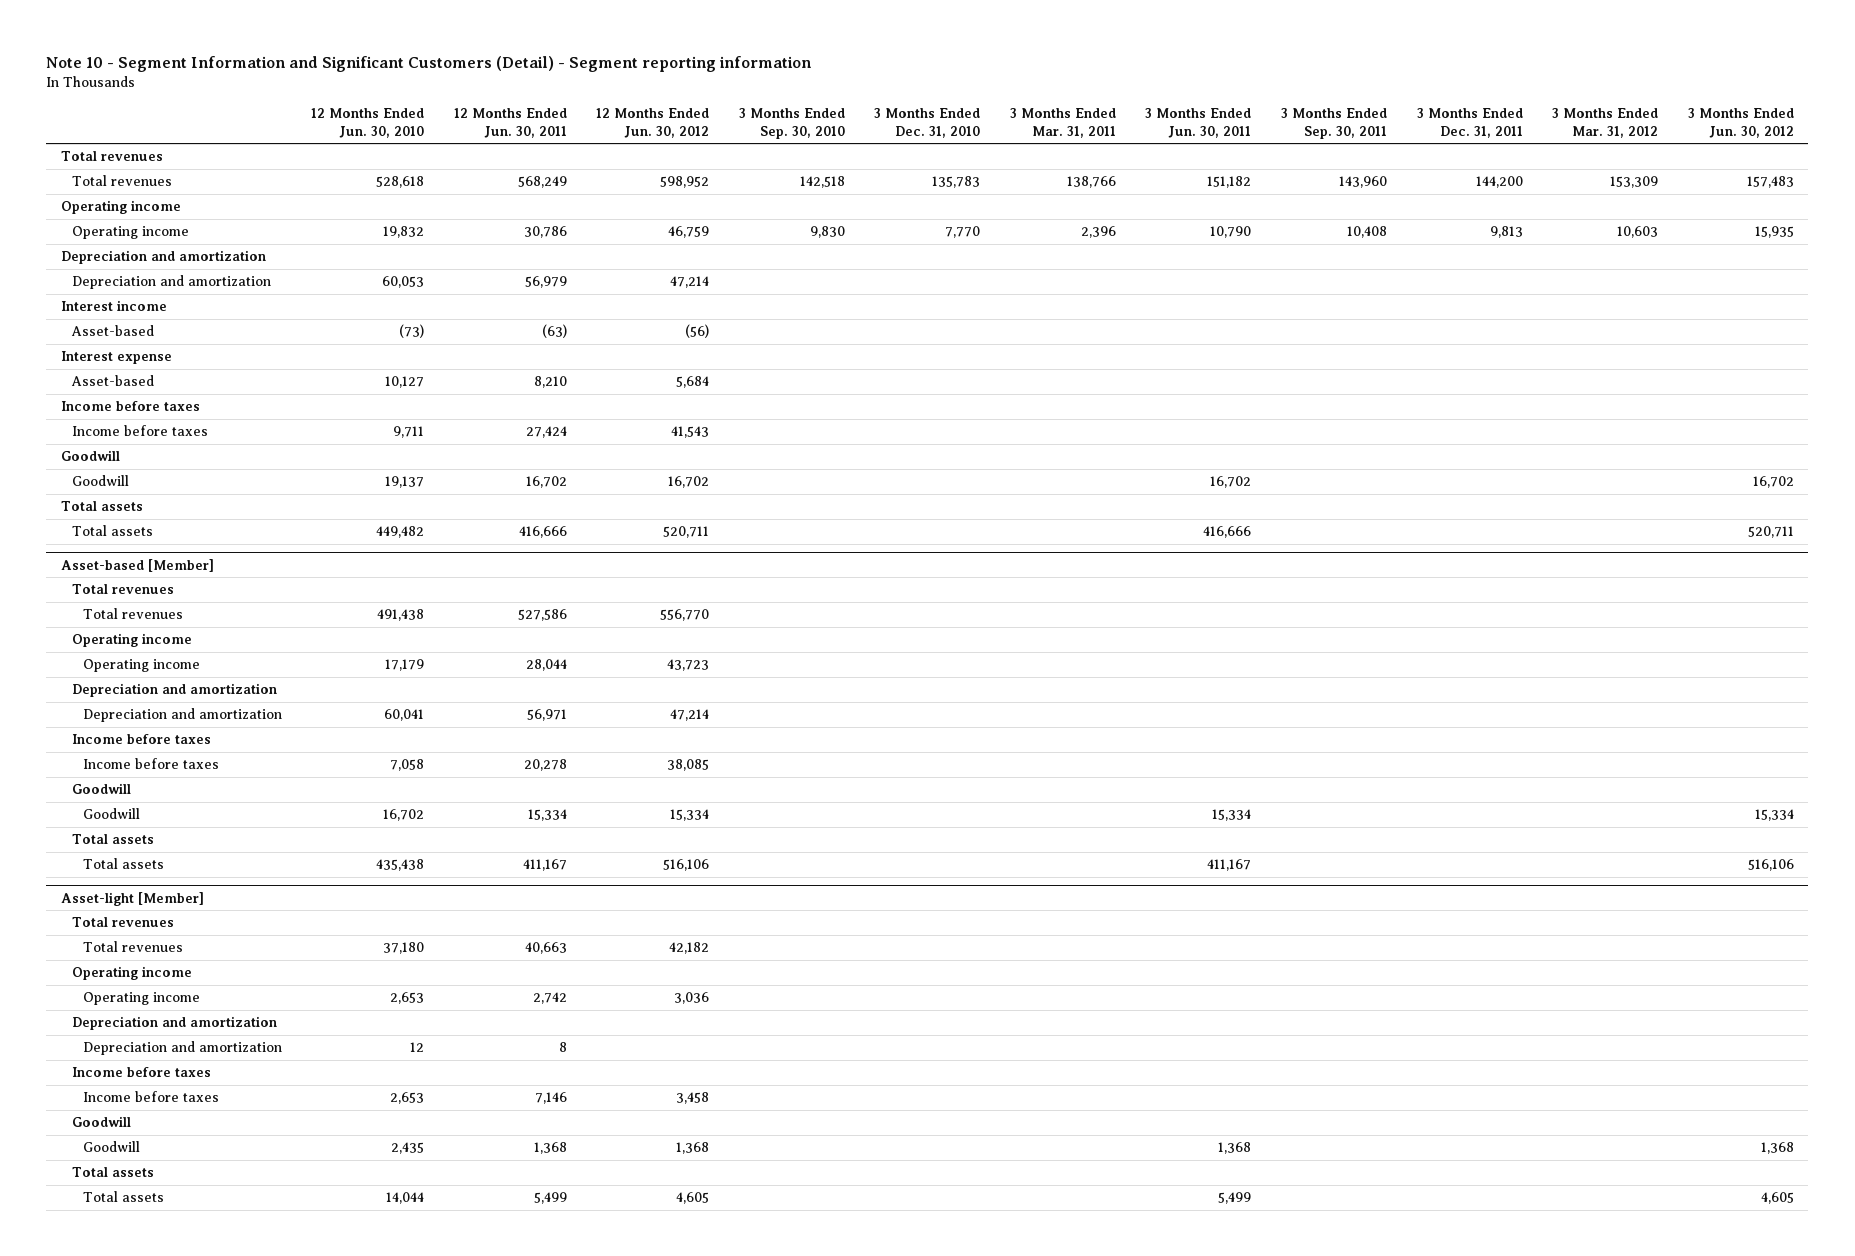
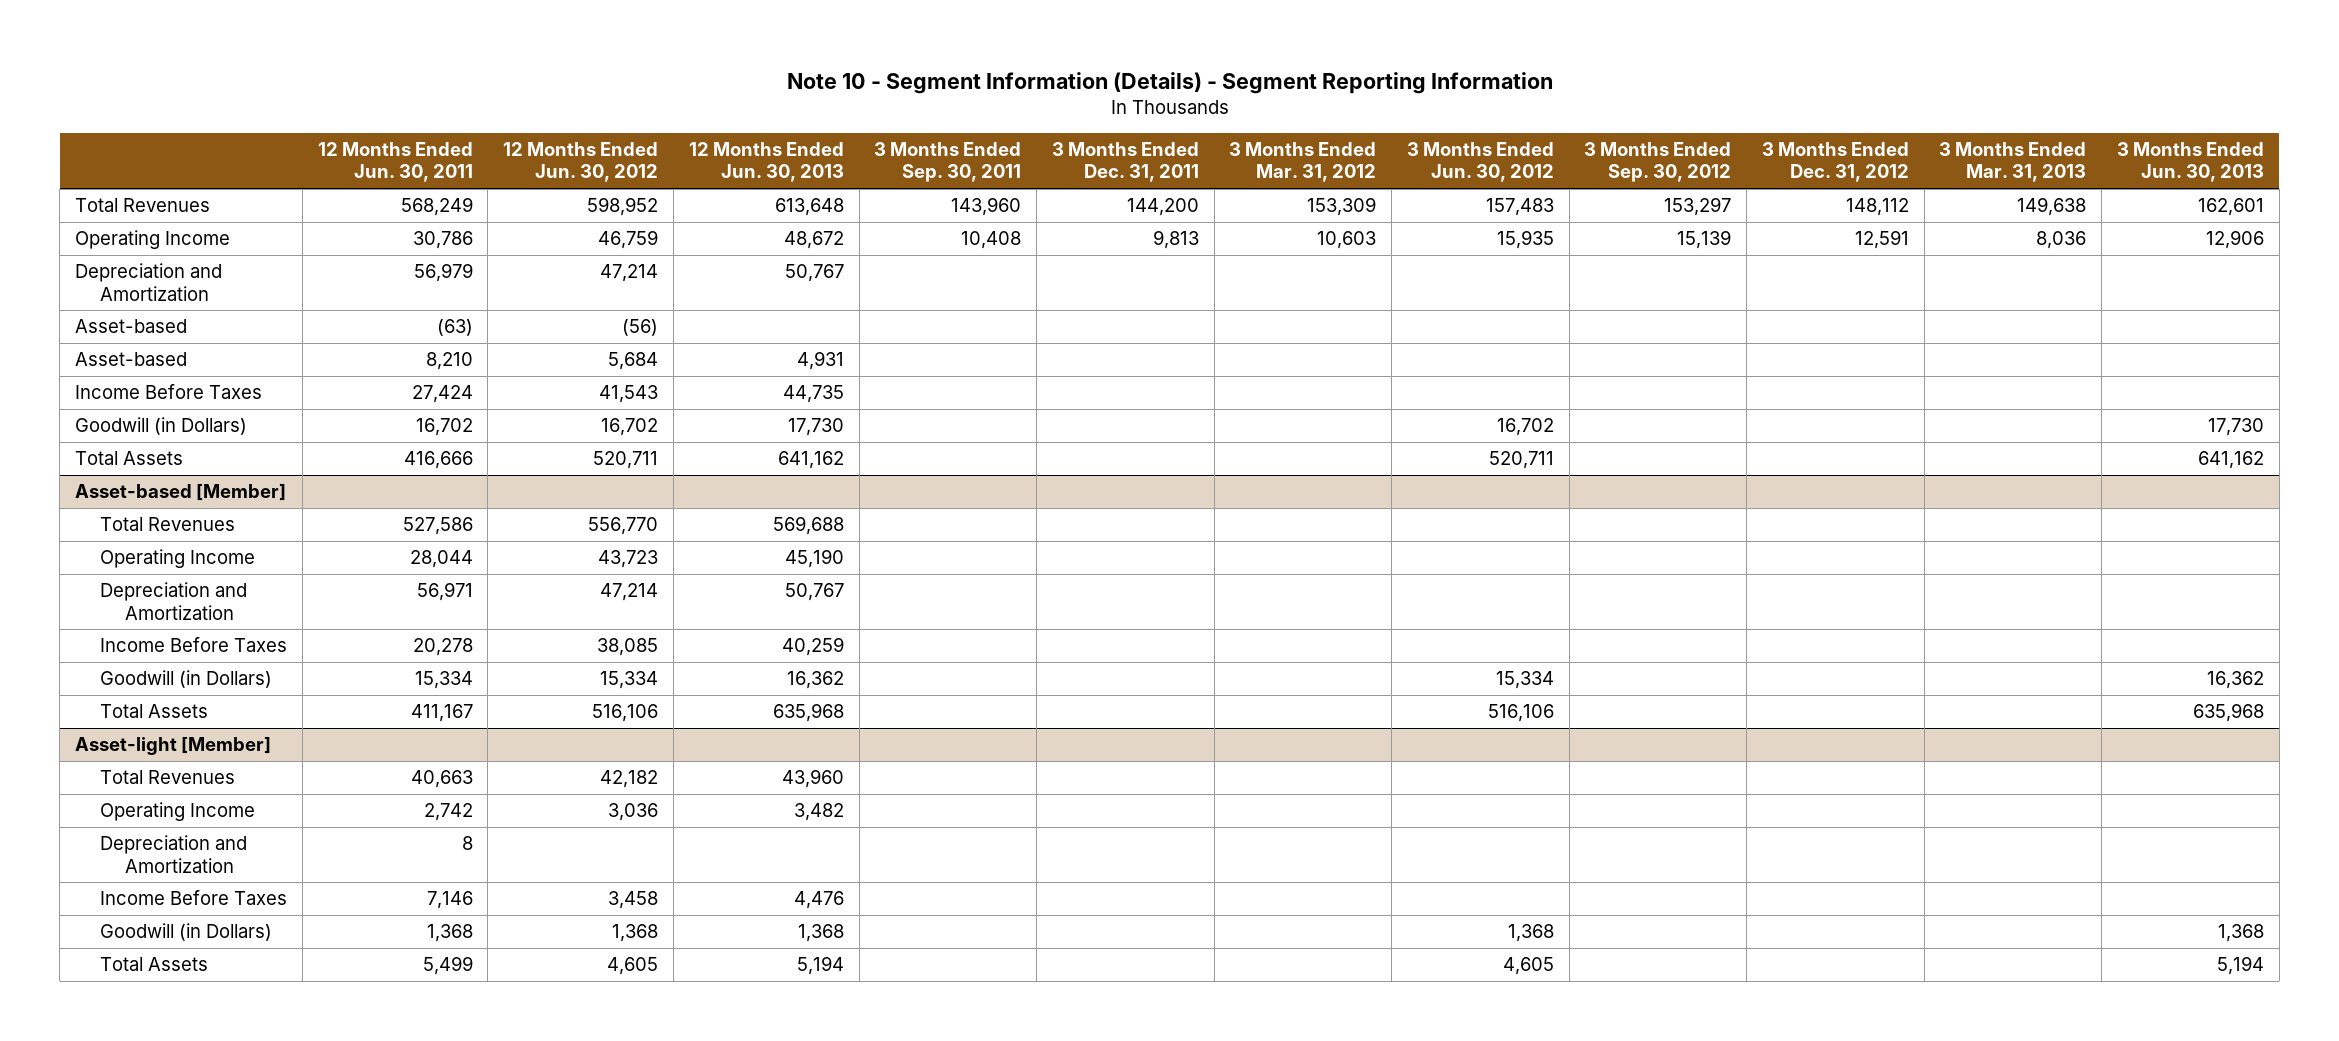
- Note 10 - Segment Information and Significant Customers (Detail) - Segment reporting information
+ Note 10 - Segment Information (Details) - Segment Reporting Information
- | 12 Months Ended Jun. 30, 2010 | 12 Months Ended Jun. 30, 2011 | 12 Months Ended Jun. 30, 2012 | 3 Months Ended Sep. 30, 2010 | 3 Months Ended Dec. 31, 2010 | 3 Months Ended Mar. 31, 2011 | 3 Months Ended Jun. 30, 2011 | 3 Months Ended Sep. 30, 2011 | 3 Months Ended Dec. 31, 2011 | 3 Months Ended Mar. 31, 2012 | 3 Months Ended Jun. 30, 2012
+ | 12 Months Ended Jun. 30, 2011 | 12 Months Ended Jun. 30, 2012 | 12 Months Ended Jun. 30, 2013 | 3 Months Ended Sep. 30, 2011 | 3 Months Ended Dec. 31, 2011 | 3 Months Ended Mar. 31, 2012 | 3 Months Ended Jun. 30, 2012 | 3 Months Ended Sep. 30, 2012 | 3 Months Ended Dec. 31, 2012 | 3 Months Ended Mar. 31, 2013 | 3 Months Ended Jun. 30, 2013
- Total revenues
- Total revenues | 528,618 | 568,249 | 598,952 | 142,518 | 135,783 | 138,766 | 151,182 | 143,960 | 144,200 | 153,309 | 157,483
- Operating income
- Operating income | 19,832 | 30,786 | 46,759 | 9,830 | 7,770 | 2,396 | 10,790 | 10,408 | 9,813 | 10,603 | 15,935
- Depreciation and amortization
- Depreciation and amortization | 60,053 | 56,979 | 47,214 | | | | | | | |
- Interest income
+ Total Revenues | 568,249 | 598,952 | 613,648 | 143,960 | 144,200 | 153,309 | 157,483 | 153,297 | 148,112 | 149,638 | 162,601
+ Operating Income | 30,786 | 46,759 | 48,672 | 10,408 | 9,813 | 10,603 | 15,935 | 15,139 | 12,591 | 8,036 | 12,906
+ Depreciation and Amortization | 56,979 | 47,214 | 50,767 | | | | | | | |
- Interest expense
- Income before taxes
- Income before taxes | 9,711 | 27,424 | 41,543 | | | | | | | |
- Goodwill
- Goodwill | 19,137 | 16,702 | 16,702 | | | | 16,702 | | | | 16,702
- Total assets
- Total assets | 449,482 | 416,666 | 520,711 | | | | 416,666 | | | | 520,711
+ Income Before Taxes | 27,424 | 41,543 | 44,735 | | | | | | | |
+ Goodwill (in Dollars) | 16,702 | 16,702 | 17,730 | | | | 16,702 | | | | 17,730
+ Total Assets | 416,666 | 520,711 | 641,162 | | | | 520,711 | | | | 641,162
@ Asset-based [Member]
- Total revenues
- Total revenues | 491,438 | 527,586 | 556,770 | | | | | | | |
- Operating income
- Operating income | 17,179 | 28,044 | 43,723 | | | | | | | |
- Depreciation and amortization
- Depreciation and amortization | 60,041 | 56,971 | 47,214 | | | | | | | |
- Income before taxes
- Income before taxes | 7,058 | 20,278 | 38,085 | | | | | | | |
- Goodwill
- Goodwill | 16,702 | 15,334 | 15,334 | | | | 15,334 | | | | 15,334
- Total assets
- Total assets | 435,438 | 411,167 | 516,106 | | | | 411,167 | | | | 516,106
+ Total Revenues | 527,586 | 556,770 | 569,688 | | | | | | | |
+ Operating Income | 28,044 | 43,723 | 45,190 | | | | | | | |
+ Depreciation and Amortization | 56,971 | 47,214 | 50,767 | | | | | | | |
+ Income Before Taxes | 20,278 | 38,085 | 40,259 | | | | | | | |
+ Goodwill (in Dollars) | 15,334 | 15,334 | 16,362 | | | | 15,334 | | | | 16,362
+ Total Assets | 411,167 | 516,106 | 635,968 | | | | 516,106 | | | | 635,968
@ Asset-light [Member]
- Total revenues
- Total revenues | 37,180 | 40,663 | 42,182 | | | | | | | |
- Operating income
- Operating income | 2,653 | 2,742 | 3,036 | | | | | | | |
- Depreciation and amortization
- Depreciation and amortization | 12 | 8 | | | | | | | | |
- Income before taxes
- Income before taxes | 2,653 | 7,146 | 3,458 | | | | | | | |
- Goodwill
- Goodwill | 2,435 | 1,368 | 1,368 | | | | 1,368 | | | | 1,368
- Total assets
- Total assets | 14,044 | 5,499 | 4,605 | | | | 5,499 | | | | 4,605
+ Total Revenues | 40,663 | 42,182 | 43,960 | | | | | | | |
+ Operating Income | 2,742 | 3,036 | 3,482 | | | | | | | |
+ Depreciation and Amortization | 8 | | | | | | | | | |
+ Income Before Taxes | 7,146 | 3,458 | 4,476 | | | | | | | |
+ Goodwill (in Dollars) | 1,368 | 1,368 | 1,368 | | | | 1,368 | | | | 1,368
+ Total Assets | 5,499 | 4,605 | 5,194 | | | | 4,605 | | | | 5,194

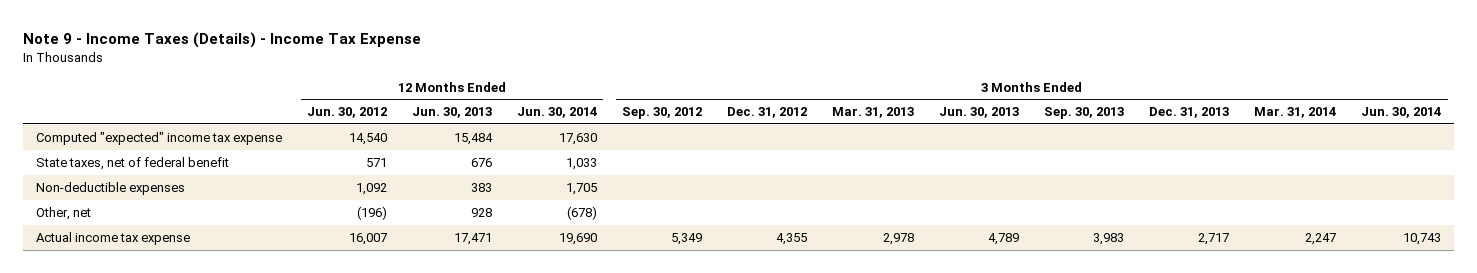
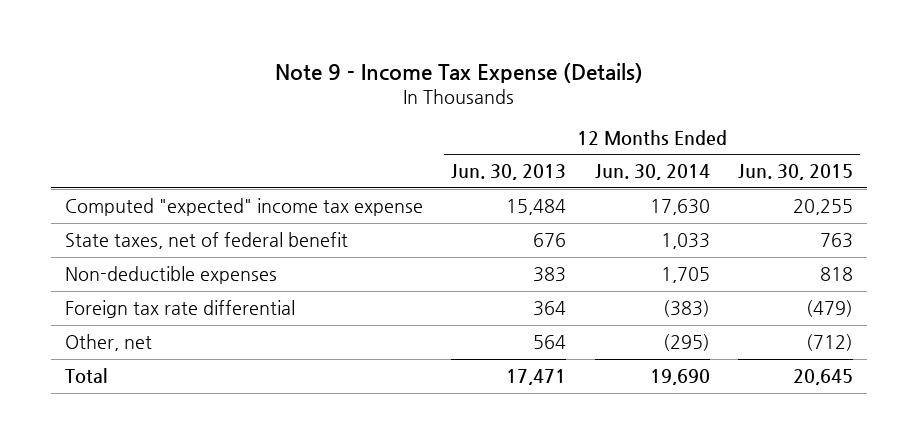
- Note 9 - Income Taxes (Details) - Income Tax Expense
+ Note 9 - Income Tax Expense (Details)
- | 12 Months Ended Jun. 30, 2012 | 12 Months Ended Jun. 30, 2013 | 12 Months Ended Jun. 30, 2014 | 3 Months Ended Sep. 30, 2012 | 3 Months Ended Dec. 31, 2012 | 3 Months Ended Mar. 31, 2013 | 3 Months Ended Jun. 30, 2013 | 3 Months Ended Sep. 30, 2013 | 3 Months Ended Dec. 31, 2013 | 3 Months Ended Mar. 31, 2014 | 3 Months Ended Jun. 30, 2014
+ | 12 Months Ended Jun. 30, 2013 | 12 Months Ended Jun. 30, 2014 | 12 Months Ended Jun. 30, 2015
- Other, net | (196) | 928 | (678) | | | | | | | |
- Actual income tax expense | 16,007 | 17,471 | 19,690 | 5,349 | 4,355 | 2,978 | 4,789 | 3,983 | 2,717 | 2,247 | 10,743
+ Foreign tax rate differential | 364 | (383) | (479)
+ Other, net | 564 | (295) | (712)
+ Total | 17,471 | 19,690 | 20,645

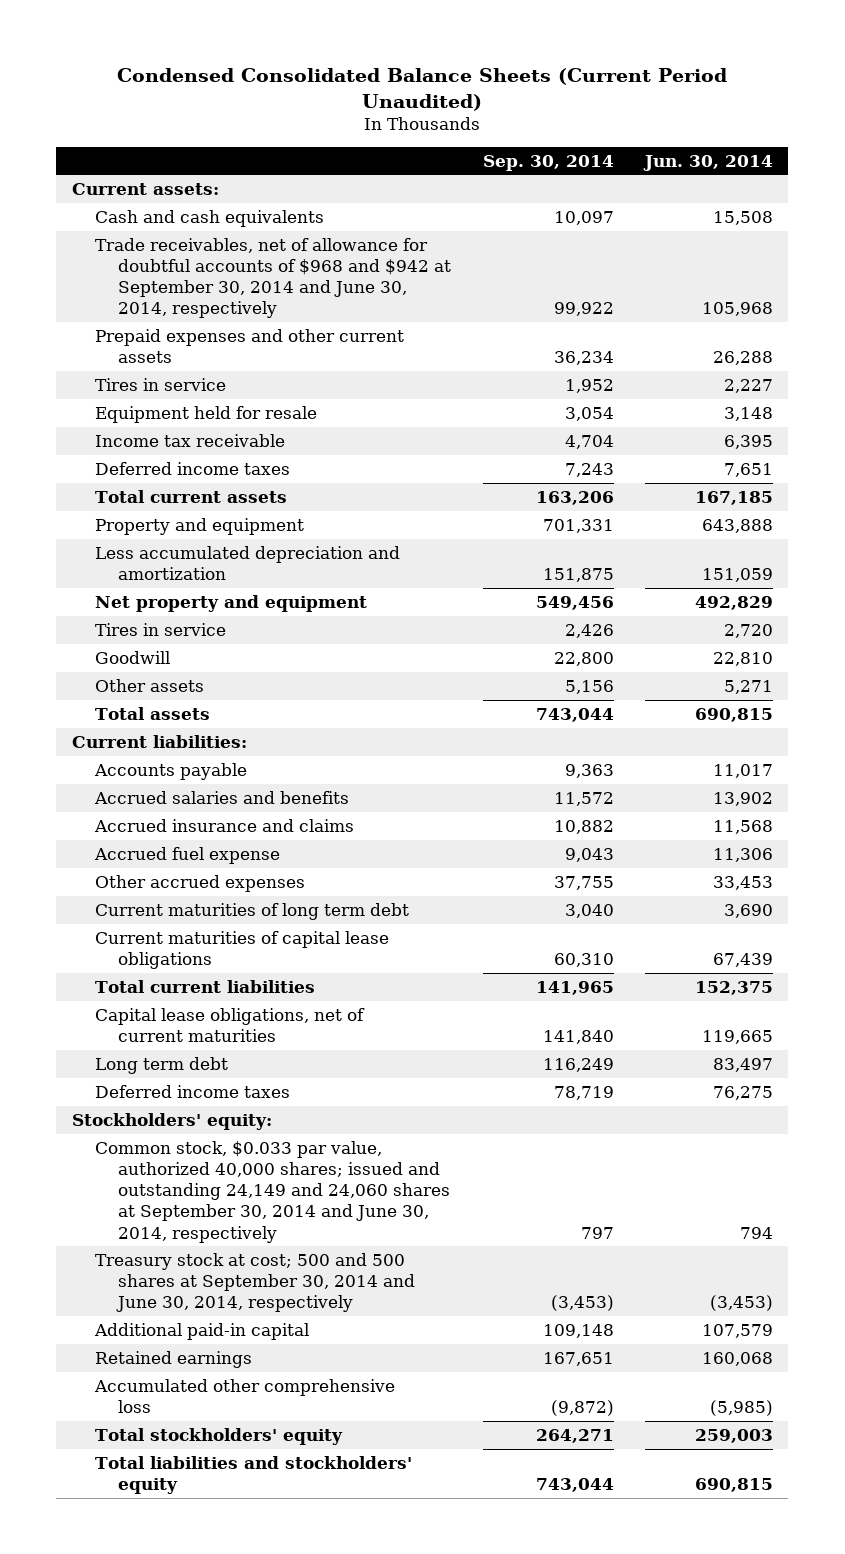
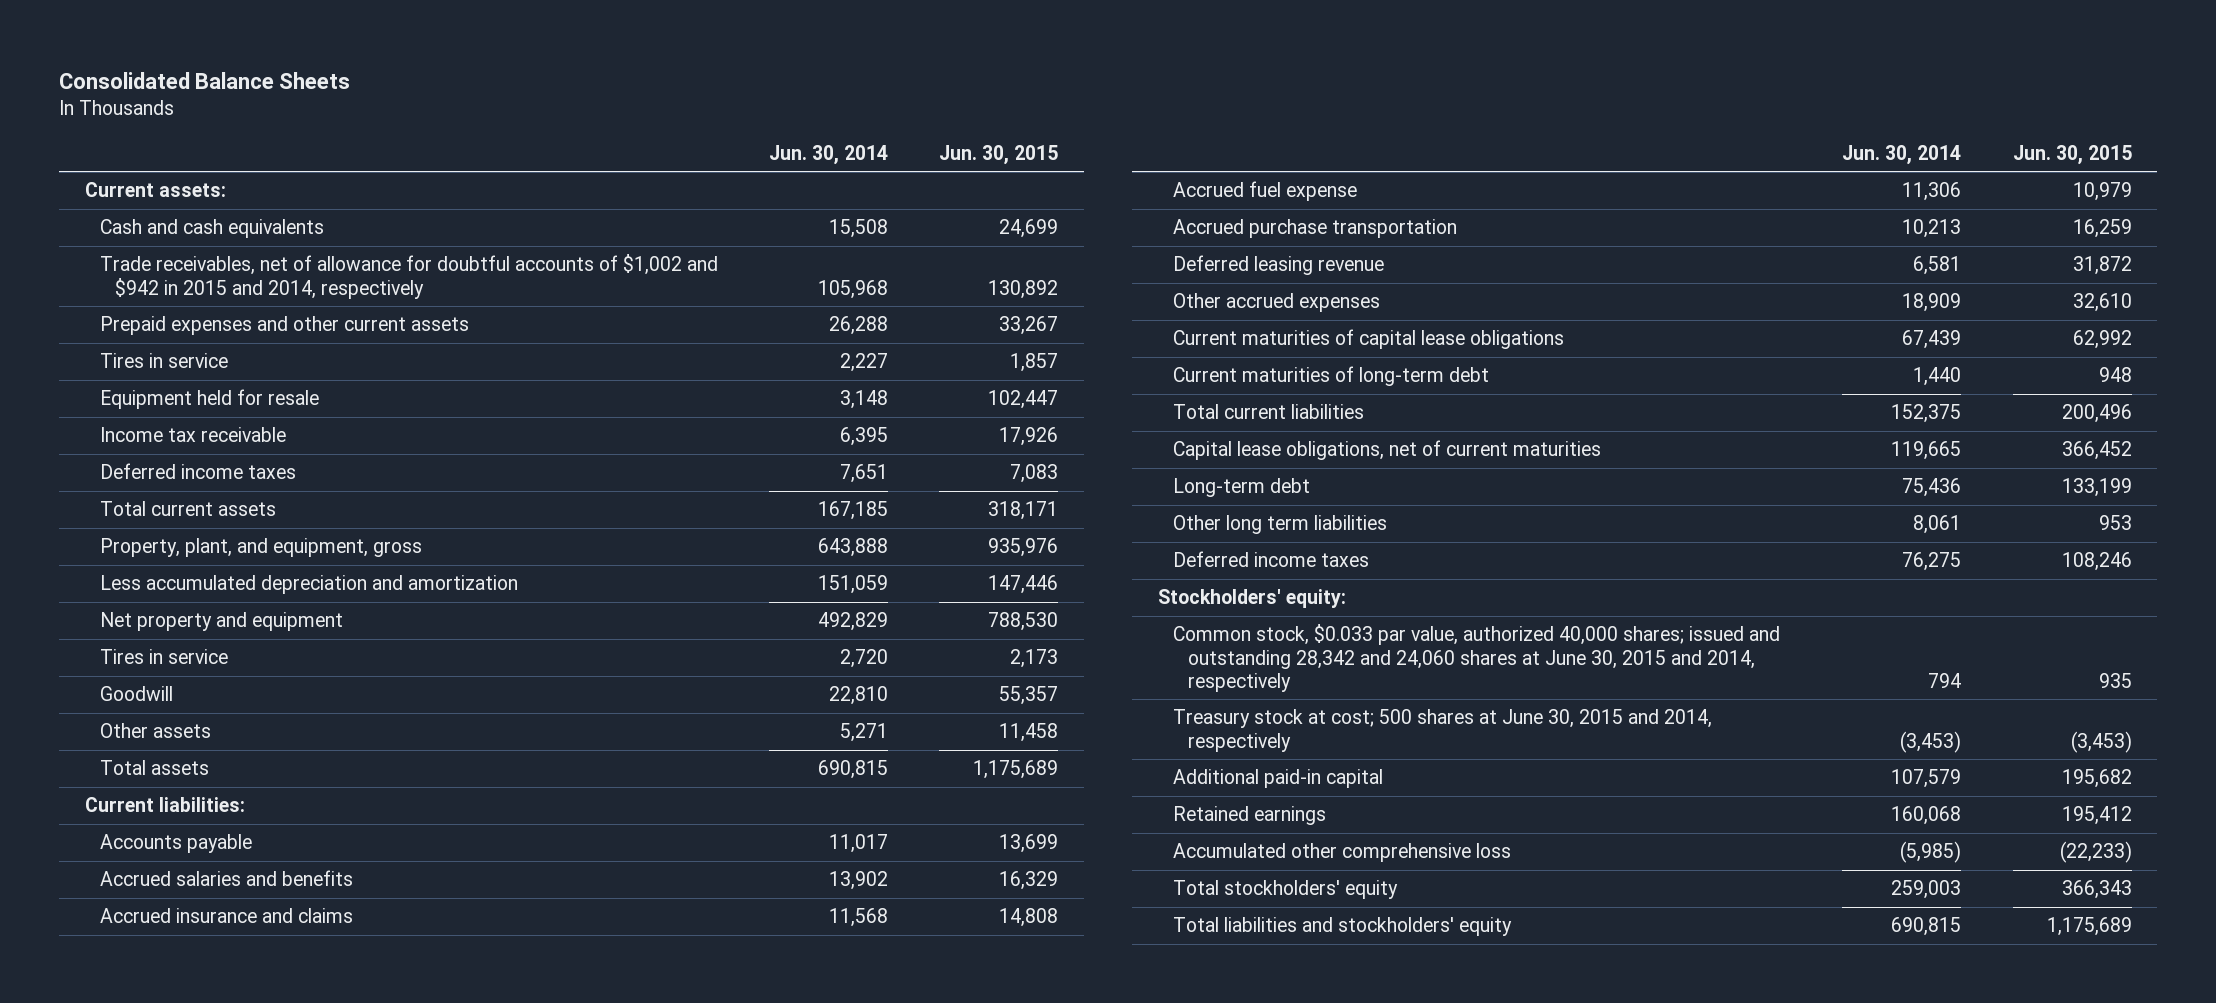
- Condensed Consolidated Balance Sheets (Current Period Unaudited)
+ Consolidated Balance Sheets
- | Sep. 30, 2014 | Jun. 30, 2014
+ | Jun. 30, 2014 | Jun. 30, 2015
- Trade receivables, net of allowance for doubtful accounts of $968 and $942 at September 30, 2014 and June 30, 2014, respectively | 99,922 | 105,968
+ Trade receivables, net of allowance for doubtful accounts of $1,002 and $942 in 2015 and 2014, respectively | 105,968 | 130,892
- Property and equipment | 701,331 | 643,888
+ Property, plant, and equipment, gross | 643,888 | 935,976
- Other accrued expenses | 37,755 | 33,453
- Current maturities of long term debt | 3,040 | 3,690
+ Accrued purchase transportation | 10,213 | 16,259
+ Deferred leasing revenue | 6,581 | 31,872
+ Other accrued expenses | 18,909 | 32,610
+ Current maturities of long-term debt | 1,440 | 948
- Long term debt | 116,249 | 83,497
+ Long-term debt | 75,436 | 133,199
+ Other long term liabilities | 8,061 | 953
- Common stock, $0.033 par value, authorized 40,000 shares; issued and outstanding 24,149 and 24,060 shares at September 30, 2014 and June 30, 2014, respectively | 797 | 794
- Treasury stock at cost; 500 and 500 shares at September 30, 2014 and June 30, 2014, respectively | (3,453) | (3,453)
+ Common stock, $0.033 par value, authorized 40,000 shares; issued and outstanding 28,342 and 24,060 shares at June 30, 2015 and 2014, respectively | 794 | 935
+ Treasury stock at cost; 500 shares at June 30, 2015 and 2014, respectively | (3,453) | (3,453)

